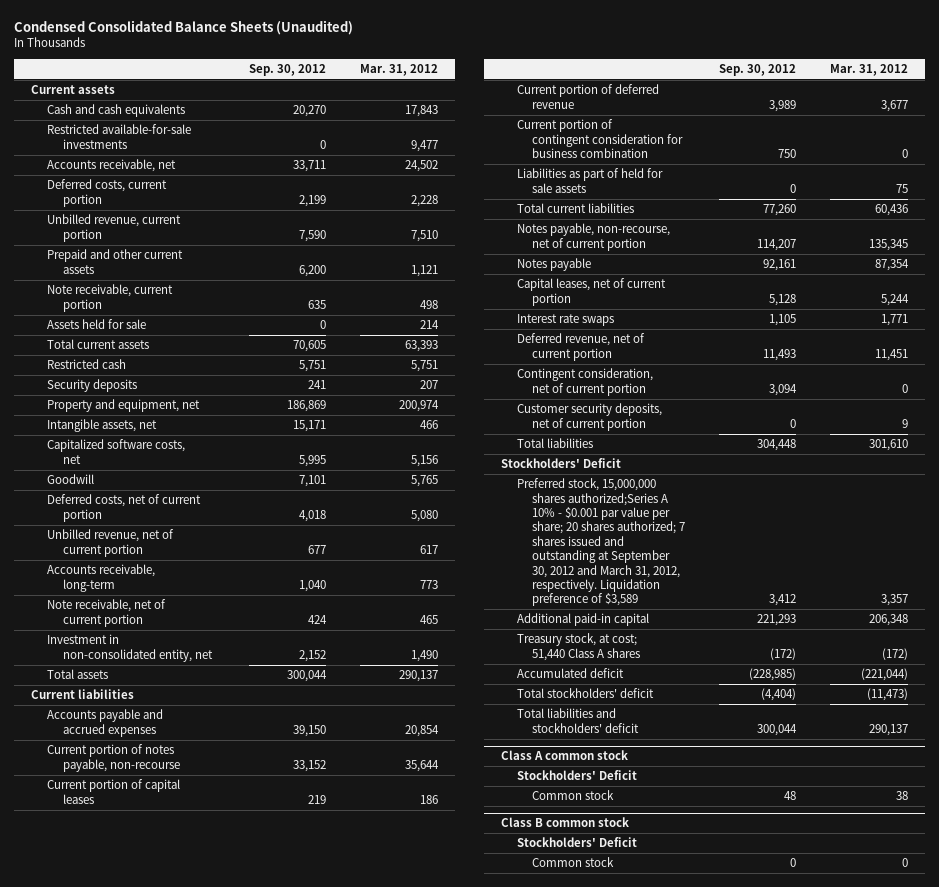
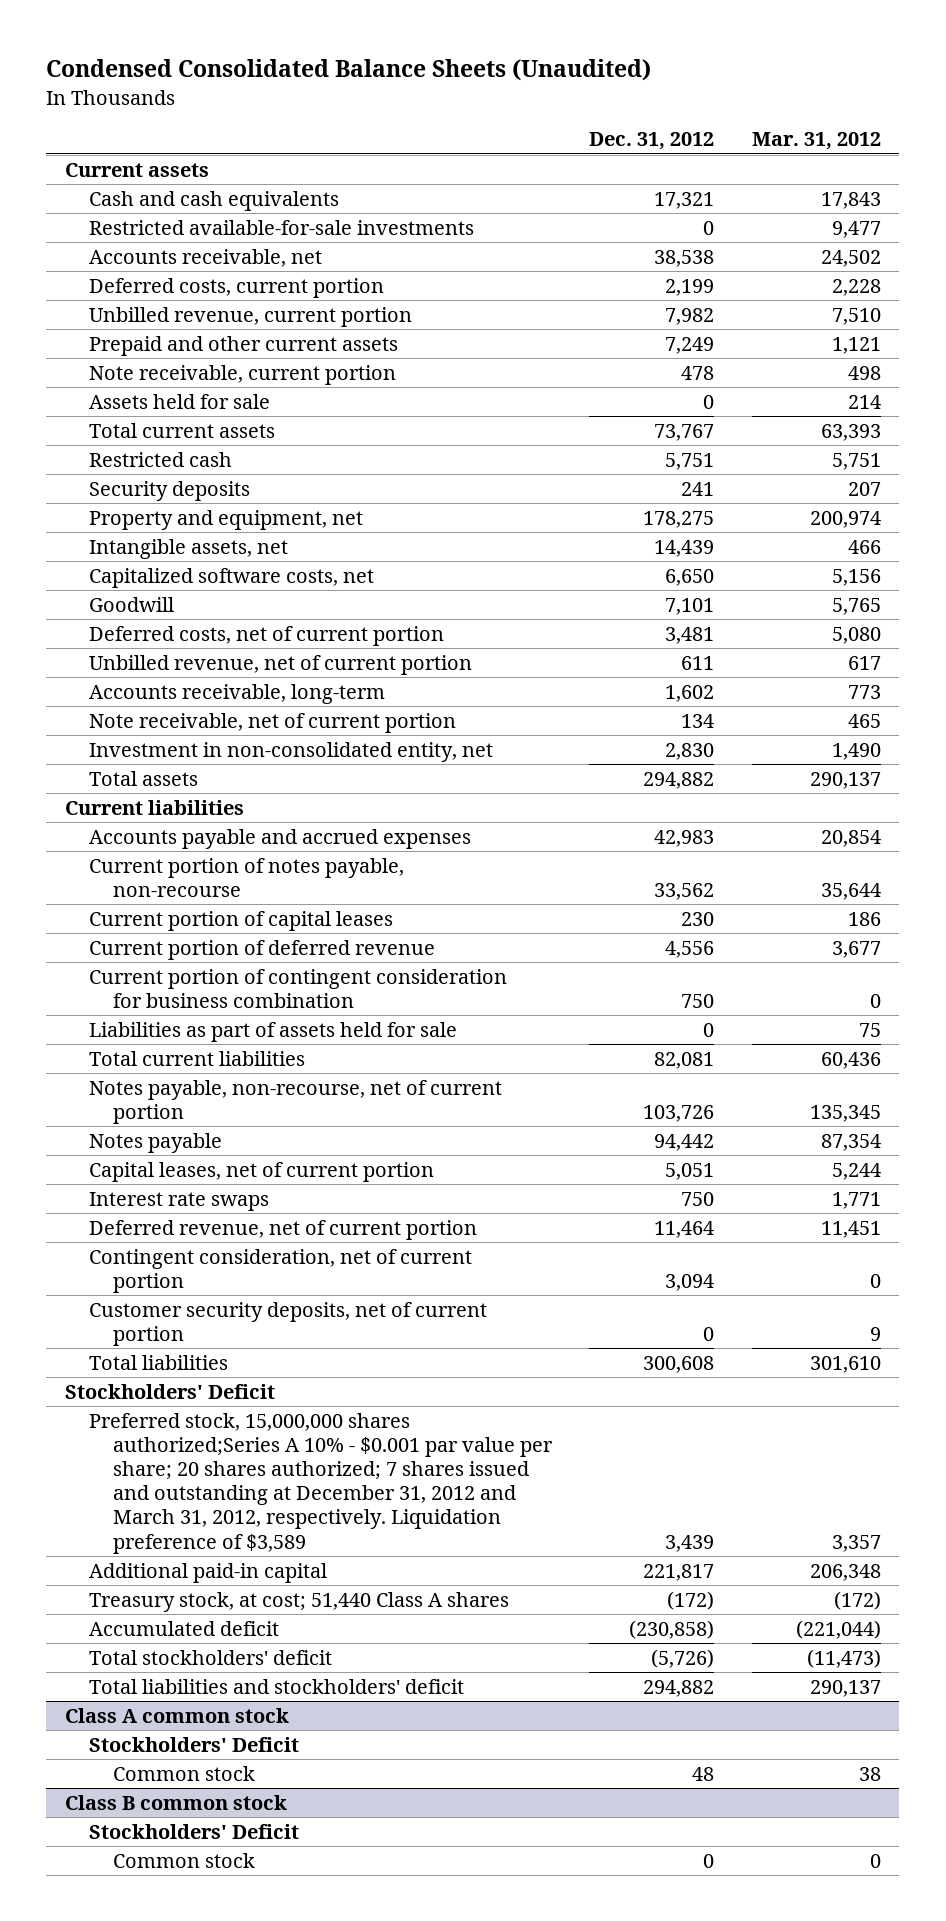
- | Sep. 30, 2012 | Mar. 31, 2012
+ | Dec. 31, 2012 | Mar. 31, 2012
- Liabilities as part of held for sale assets | 0 | 75
+ Liabilities as part of assets held for sale | 0 | 75
- Preferred stock, 15,000,000 shares authorized;Series A 10% - $0.001 par value per share; 20 shares authorized; 7 shares issued and outstanding at September 30, 2012 and March 31, 2012, respectively. Liquidation preference of $3,589 | 3,412 | 3,357
+ Preferred stock, 15,000,000 shares authorized;Series A 10% - $0.001 par value per share; 20 shares authorized; 7 shares issued and outstanding at December 31, 2012 and March 31, 2012, respectively. Liquidation preference of $3,589 | 3,439 | 3,357

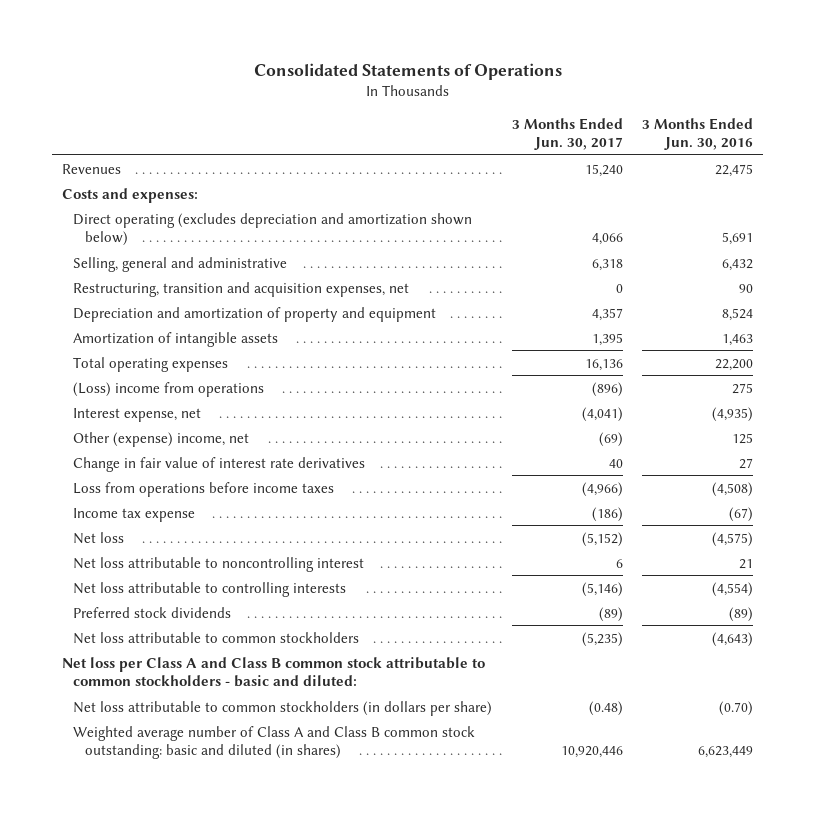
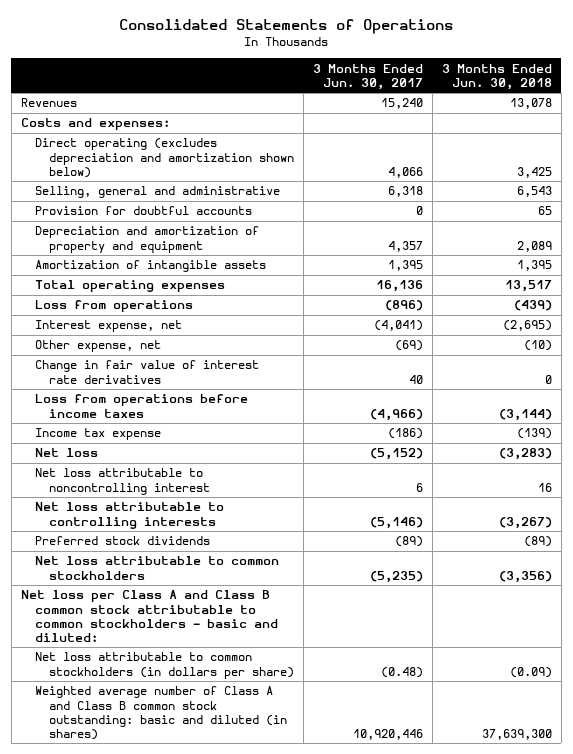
- | 3 Months Ended Jun. 30, 2017 | 3 Months Ended Jun. 30, 2016
+ | 3 Months Ended Jun. 30, 2017 | 3 Months Ended Jun. 30, 2018
- Restructuring, transition and acquisition expenses, net | 0 | 90
+ Provision for doubtful accounts | 0 | 65
- (Loss) income from operations | (896) | 275
+ Loss from operations | (896) | (439)
- Other (expense) income, net | (69) | 125
+ Other expense, net | (69) | (10)

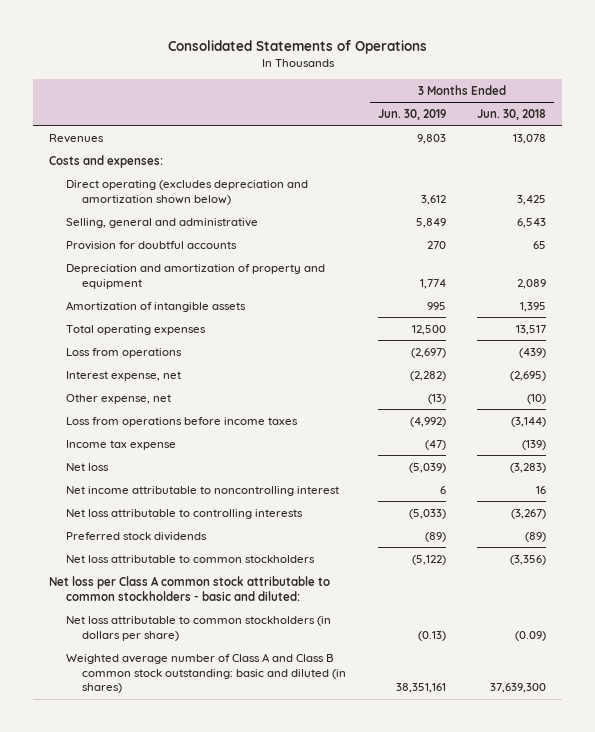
- | 3 Months Ended Jun. 30, 2017 | 3 Months Ended Jun. 30, 2018
+ | 3 Months Ended Jun. 30, 2019 | 3 Months Ended Jun. 30, 2018
- Change in fair value of interest rate derivatives | 40 | 0
- Net loss attributable to noncontrolling interest | 6 | 16
+ Net income attributable to noncontrolling interest | 6 | 16
- Net loss per Class A and Class B common stock attributable to common stockholders - basic and diluted:
+ Net loss per Class A common stock attributable to common stockholders - basic and diluted:

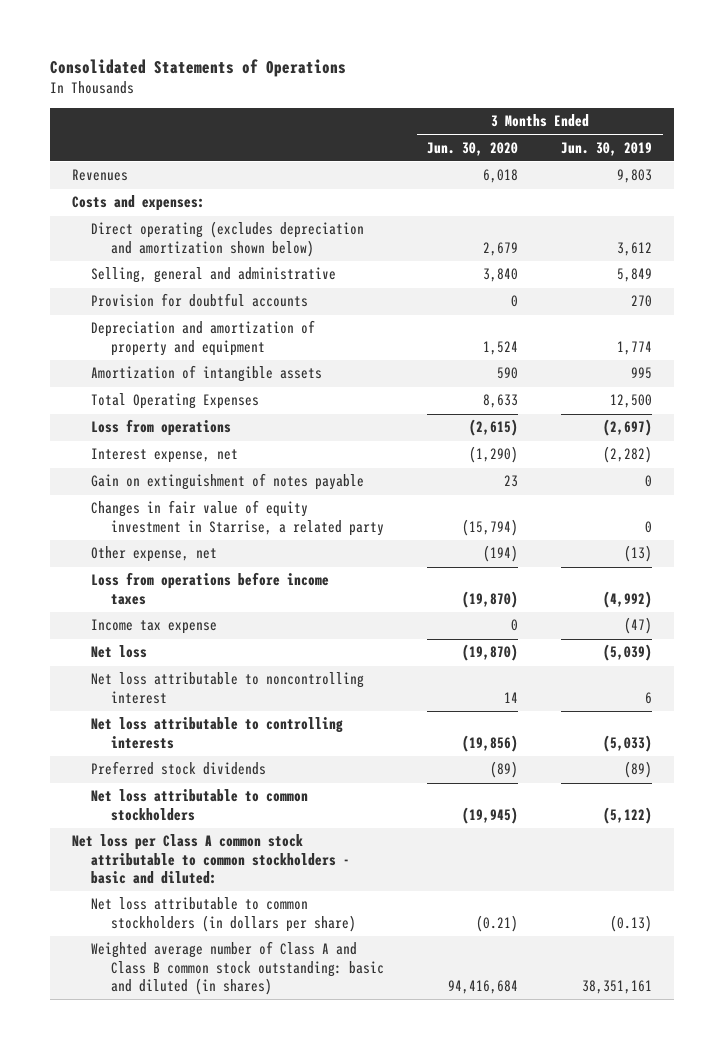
- | 3 Months Ended Jun. 30, 2019 | 3 Months Ended Jun. 30, 2018
+ | 3 Months Ended Jun. 30, 2020 | 3 Months Ended Jun. 30, 2019
- Total operating expenses | 12,500 | 13,517
+ Total Operating Expenses | 8,633 | 12,500
+ Gain on extinguishment of notes payable | 23 | 0
+ Changes in fair value of equity investment in Starrise, a related party | (15,794) | 0
- Net income attributable to noncontrolling interest | 6 | 16
+ Net loss attributable to noncontrolling interest | 14 | 6

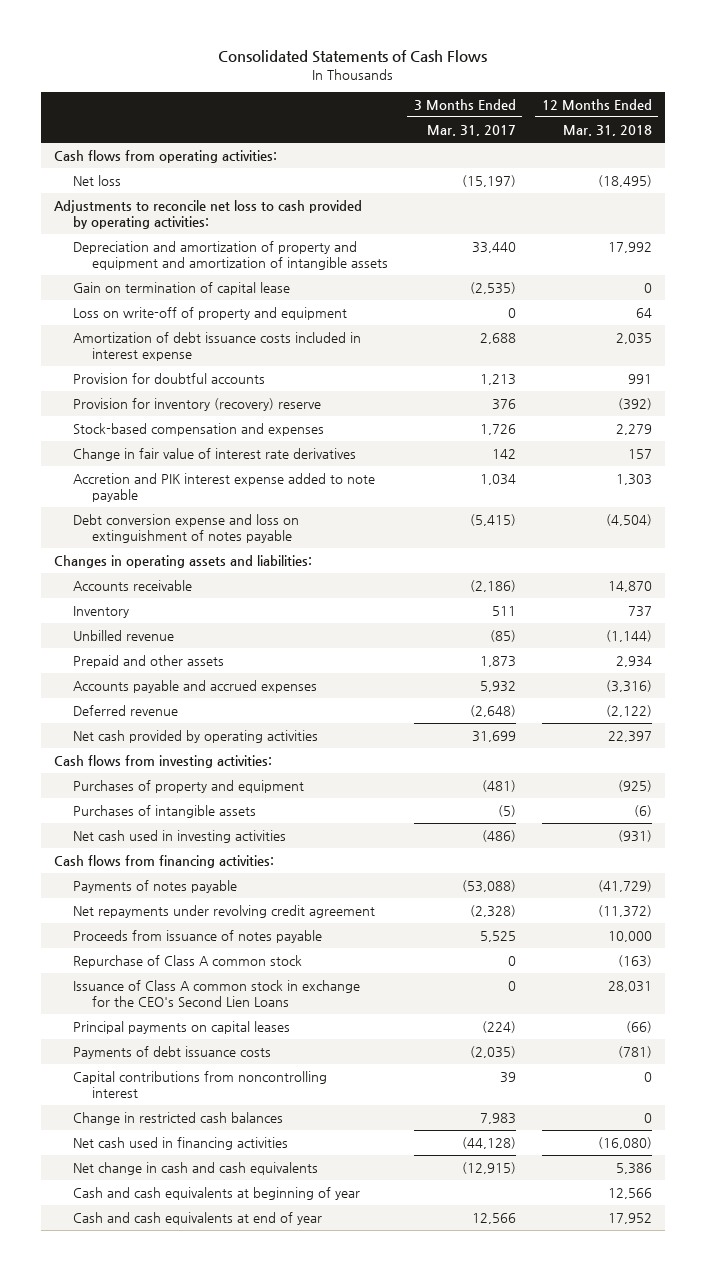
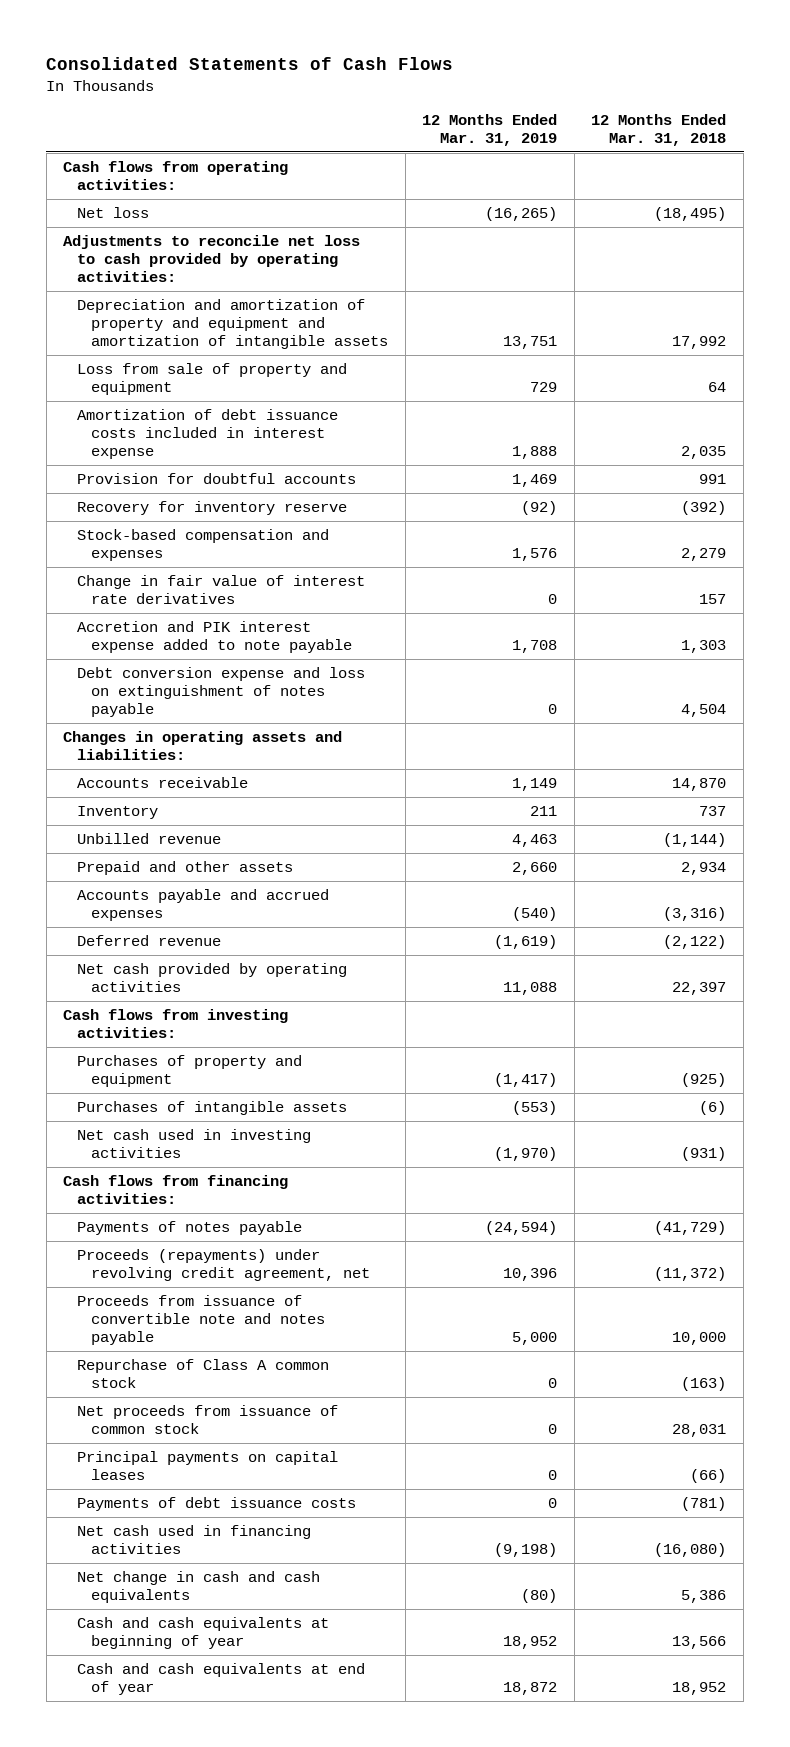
- | 3 Months Ended Mar. 31, 2017 | 12 Months Ended Mar. 31, 2018
+ | 12 Months Ended Mar. 31, 2019 | 12 Months Ended Mar. 31, 2018
- Gain on termination of capital lease | (2,535) | 0
- Loss on write-off of property and equipment | 0 | 64
+ Loss from sale of property and equipment | 729 | 64
- Provision for inventory (recovery) reserve | 376 | (392)
+ Recovery for inventory reserve | (92) | (392)
- Debt conversion expense and loss on extinguishment of notes payable | (5,415) | (4,504)
+ Debt conversion expense and loss on extinguishment of notes payable | 0 | 4,504
- Net repayments under revolving credit agreement | (2,328) | (11,372)
- Proceeds from issuance of notes payable | 5,525 | 10,000
+ Proceeds (repayments) under revolving credit agreement, net | 10,396 | (11,372)
+ Proceeds from issuance of convertible note and notes payable | 5,000 | 10,000
- Issuance of Class A common stock in exchange for the CEO's Second Lien Loans | 0 | 28,031
+ Net proceeds from issuance of common stock | 0 | 28,031
- Capital contributions from noncontrolling interest | 39 | 0
- Change in restricted cash balances | 7,983 | 0
- Cash and cash equivalents at beginning of year | | 12,566
- Cash and cash equivalents at end of year | 12,566 | 17,952
+ Cash and cash equivalents at beginning of year | 18,952 | 13,566
+ Cash and cash equivalents at end of year | 18,872 | 18,952

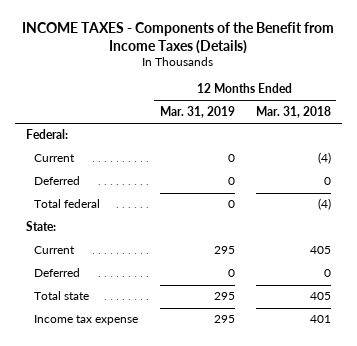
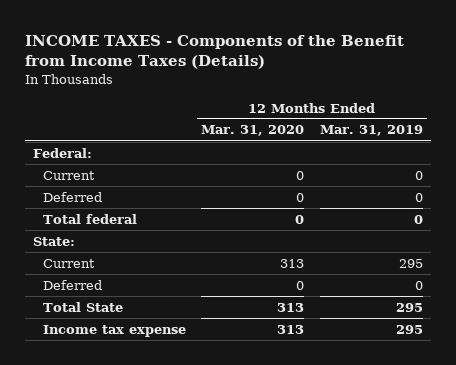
- | 12 Months Ended Mar. 31, 2019 | 12 Months Ended Mar. 31, 2018
+ | 12 Months Ended Mar. 31, 2020 | 12 Months Ended Mar. 31, 2019
- Total state | 295 | 405
+ Total State | 313 | 295

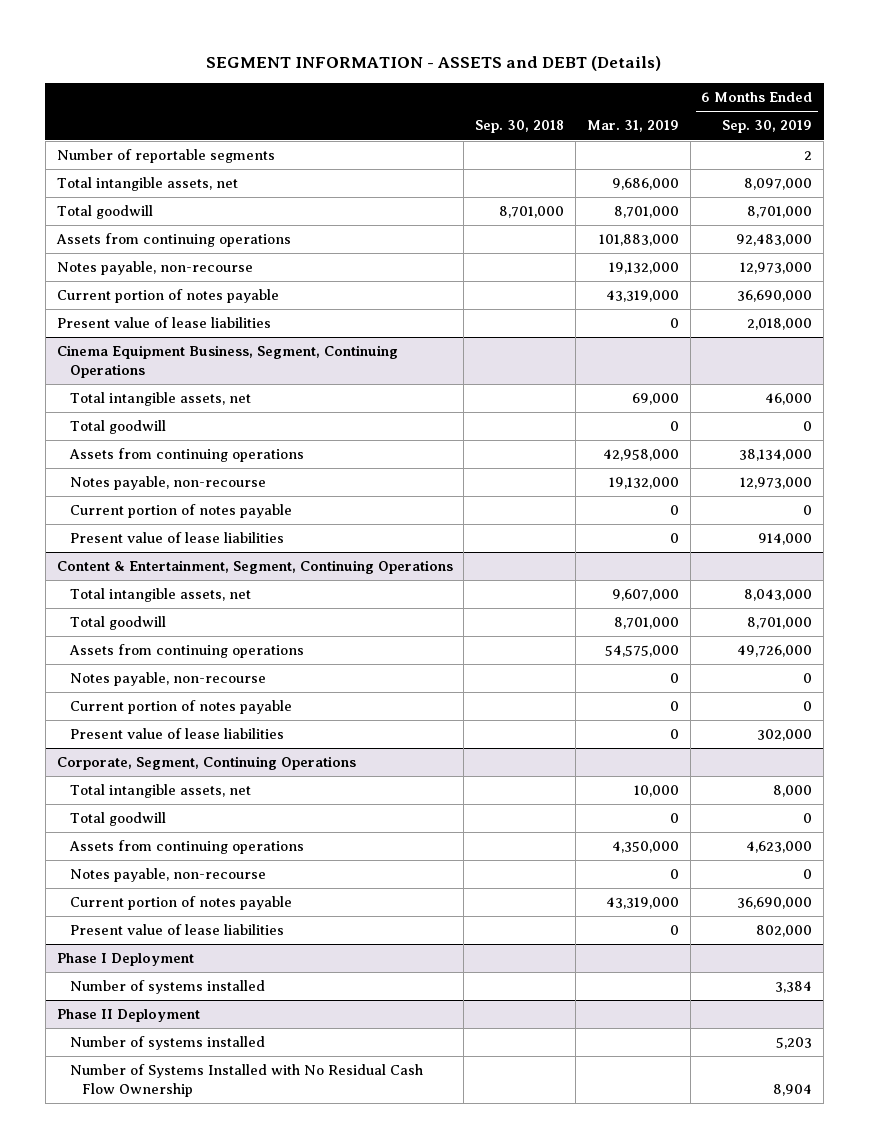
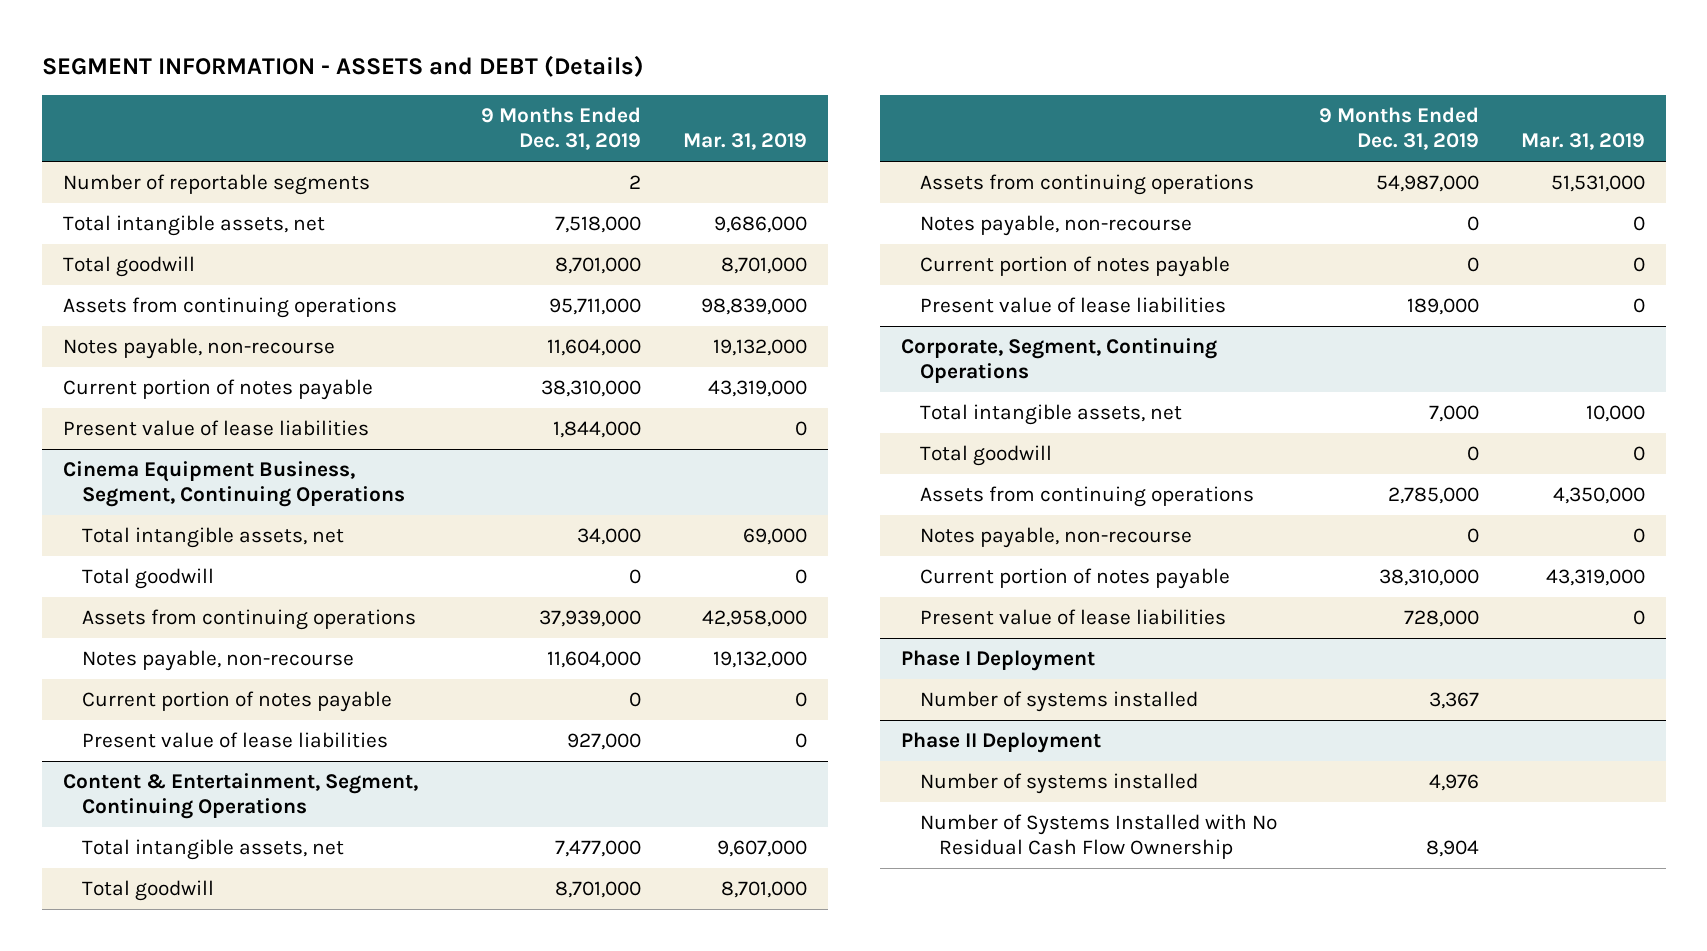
- | Sep. 30, 2018 | Mar. 31, 2019 | 6 Months Ended Sep. 30, 2019
+ | 9 Months Ended Dec. 31, 2019 | Mar. 31, 2019
- Assets from continuing operations | | 101,883,000 | 92,483,000
+ Assets from continuing operations | 95,711,000 | 98,839,000
@ Content & Entertainment, Segment, Continuing Operations
- Assets from continuing operations | | 54,575,000 | 49,726,000
+ Assets from continuing operations | 54,987,000 | 51,531,000

